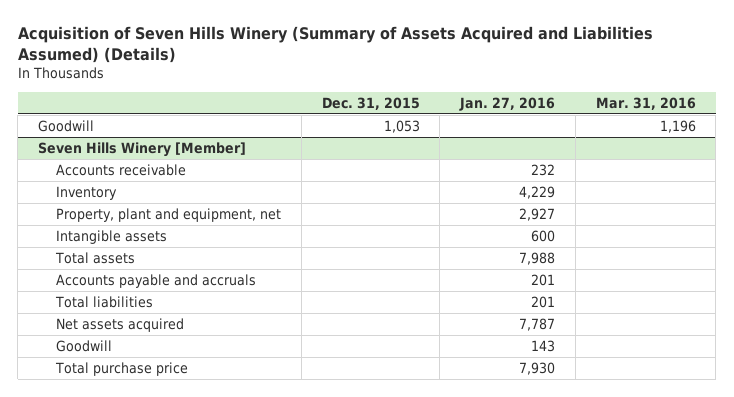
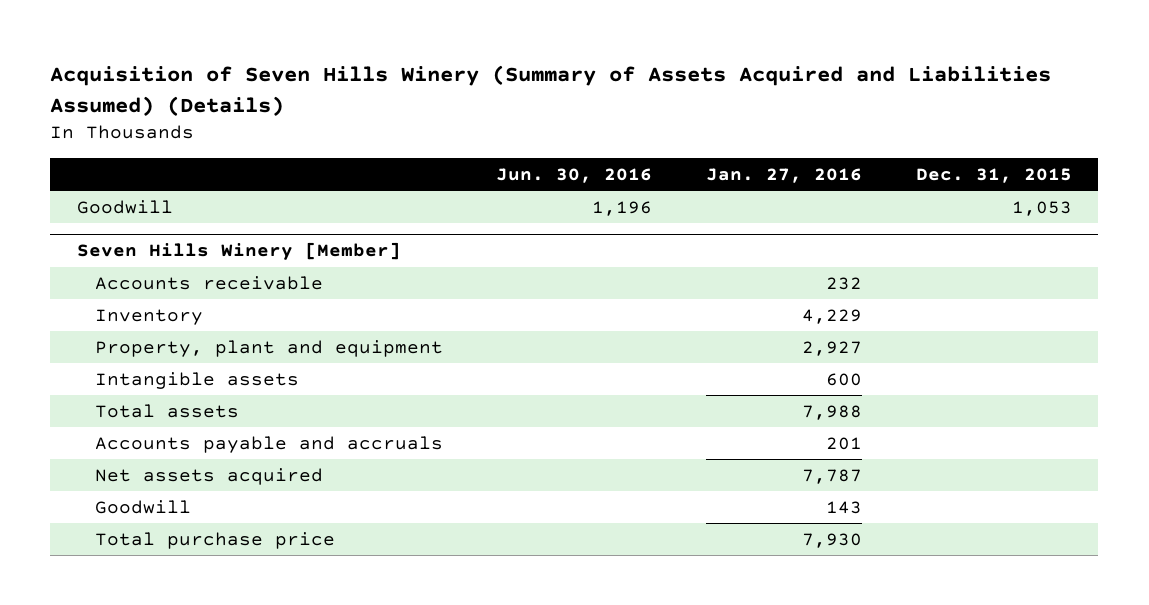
- | Dec. 31, 2015 | Jan. 27, 2016 | Mar. 31, 2016
+ | Jun. 30, 2016 | Jan. 27, 2016 | Dec. 31, 2015
@ Seven Hills Winery [Member]
- Property, plant and equipment, net | | 2,927 |
+ Property, plant and equipment | | 2,927 |
- Total liabilities | | 201 |

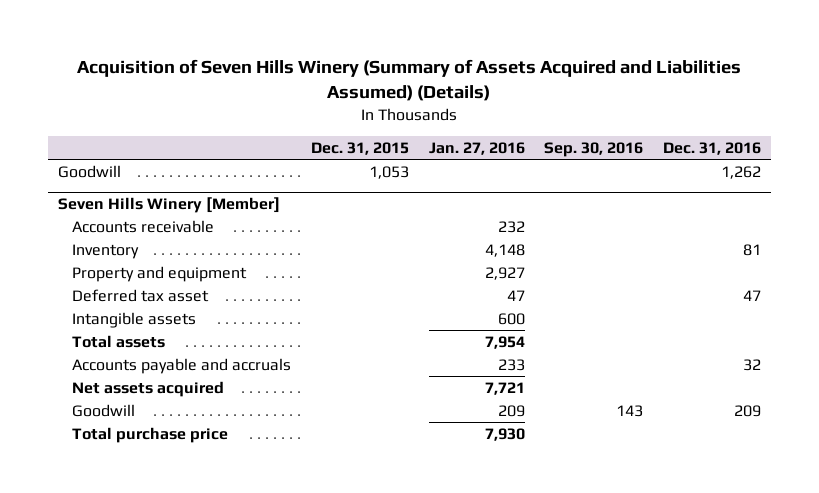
- | Jun. 30, 2016 | Jan. 27, 2016 | Dec. 31, 2015
+ | Dec. 31, 2015 | Jan. 27, 2016 | Sep. 30, 2016 | Dec. 31, 2016
@ Seven Hills Winery [Member]
- Inventory | | 4,229 |
- Property, plant and equipment | | 2,927 |
+ Inventory | | 4,148 | | 81
+ Property and equipment | | 2,927 | |
+ Deferred tax asset | | 47 | | 47
- Total assets | | 7,988 |
- Accounts payable and accruals | | 201 |
- Net assets acquired | | 7,787 |
- Goodwill | | 143 |
+ Total assets | | 7,954 | |
+ Accounts payable and accruals | | 233 | | 32
+ Net assets acquired | | 7,721 | |
+ Goodwill | | 209 | 143 | 209

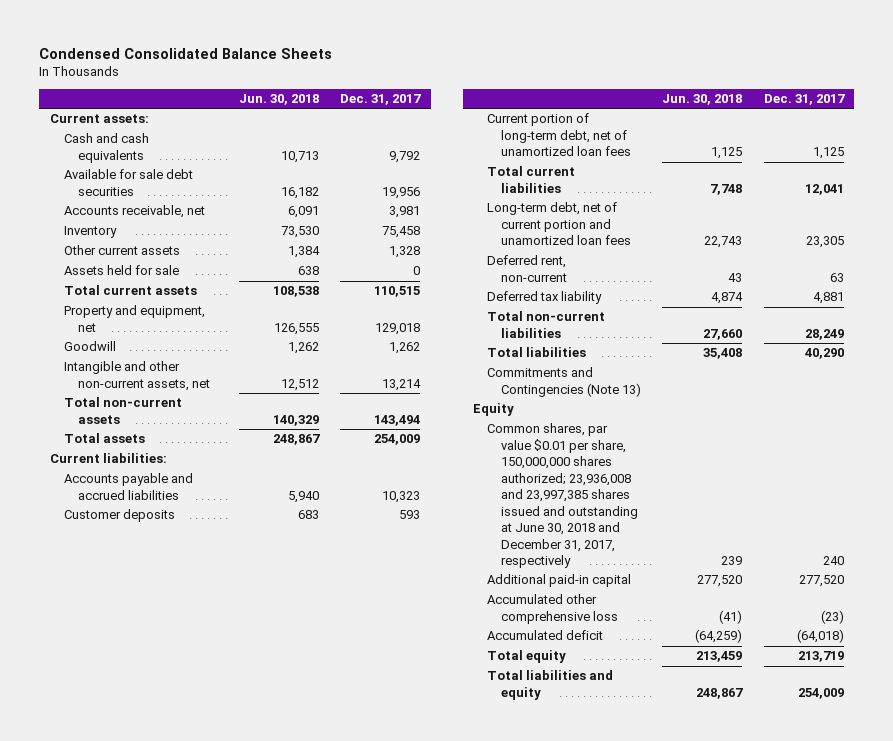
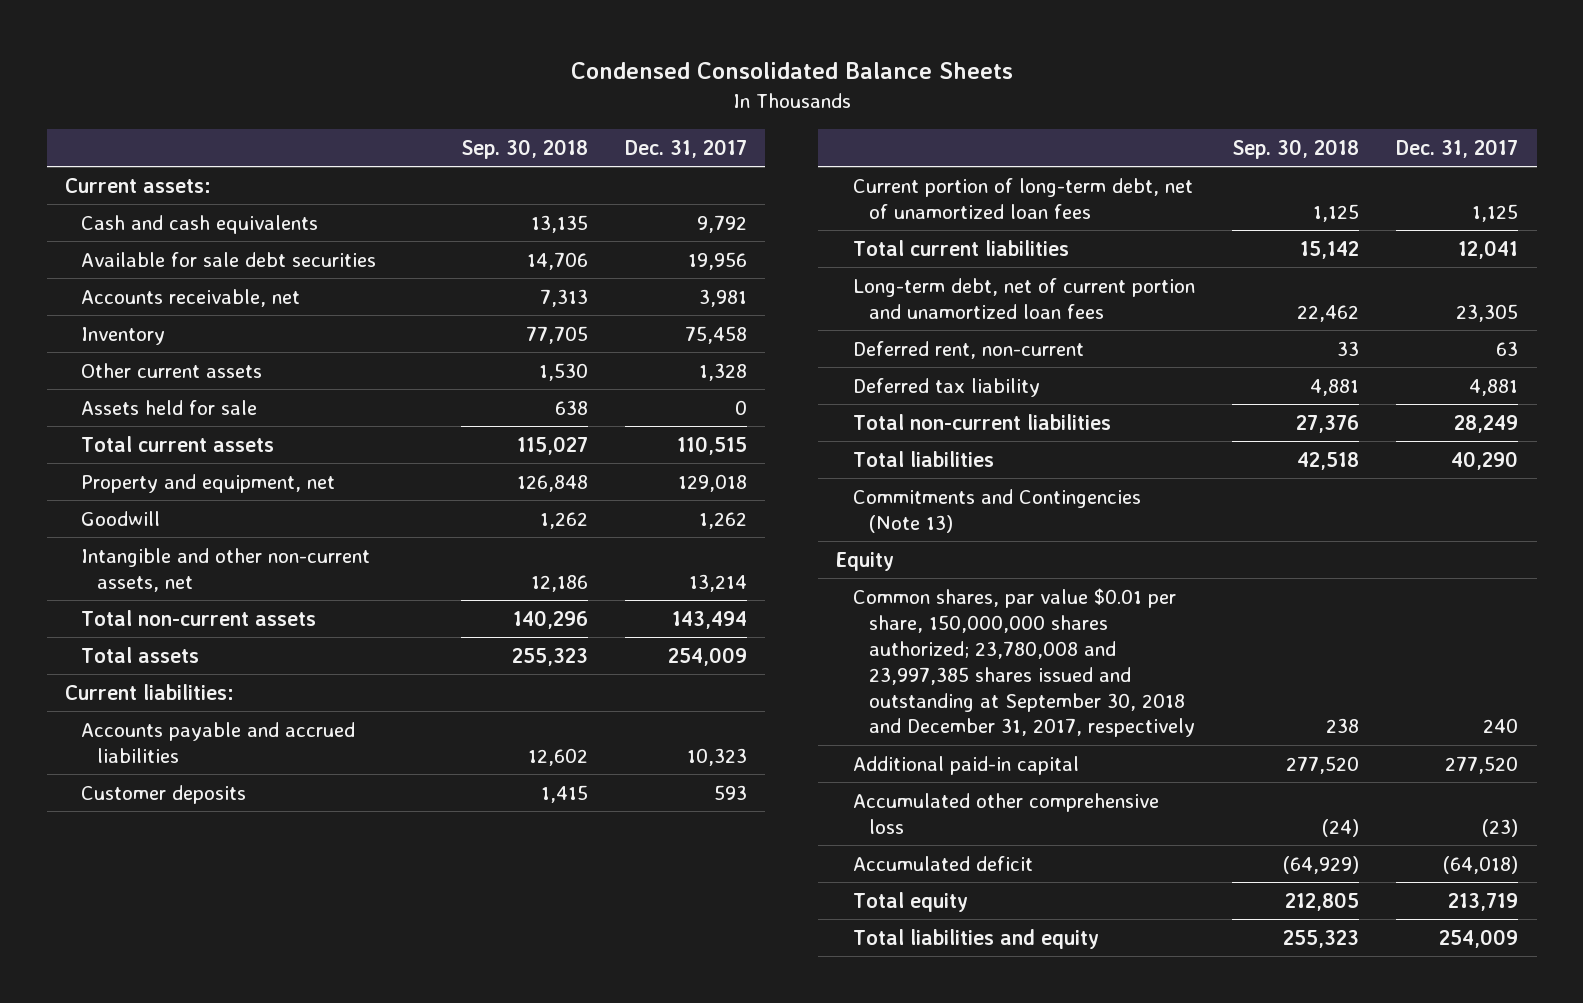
- | Jun. 30, 2018 | Dec. 31, 2017
+ | Sep. 30, 2018 | Dec. 31, 2017
- Common shares, par value $0.01 per share, 150,000,000 shares authorized; 23,936,008 and 23,997,385 shares issued and outstanding at June 30, 2018 and December 31, 2017, respectively | 239 | 240
+ Common shares, par value $0.01 per share, 150,000,000 shares authorized; 23,780,008 and 23,997,385 shares issued and outstanding at September 30, 2018 and December 31, 2017, respectively | 238 | 240

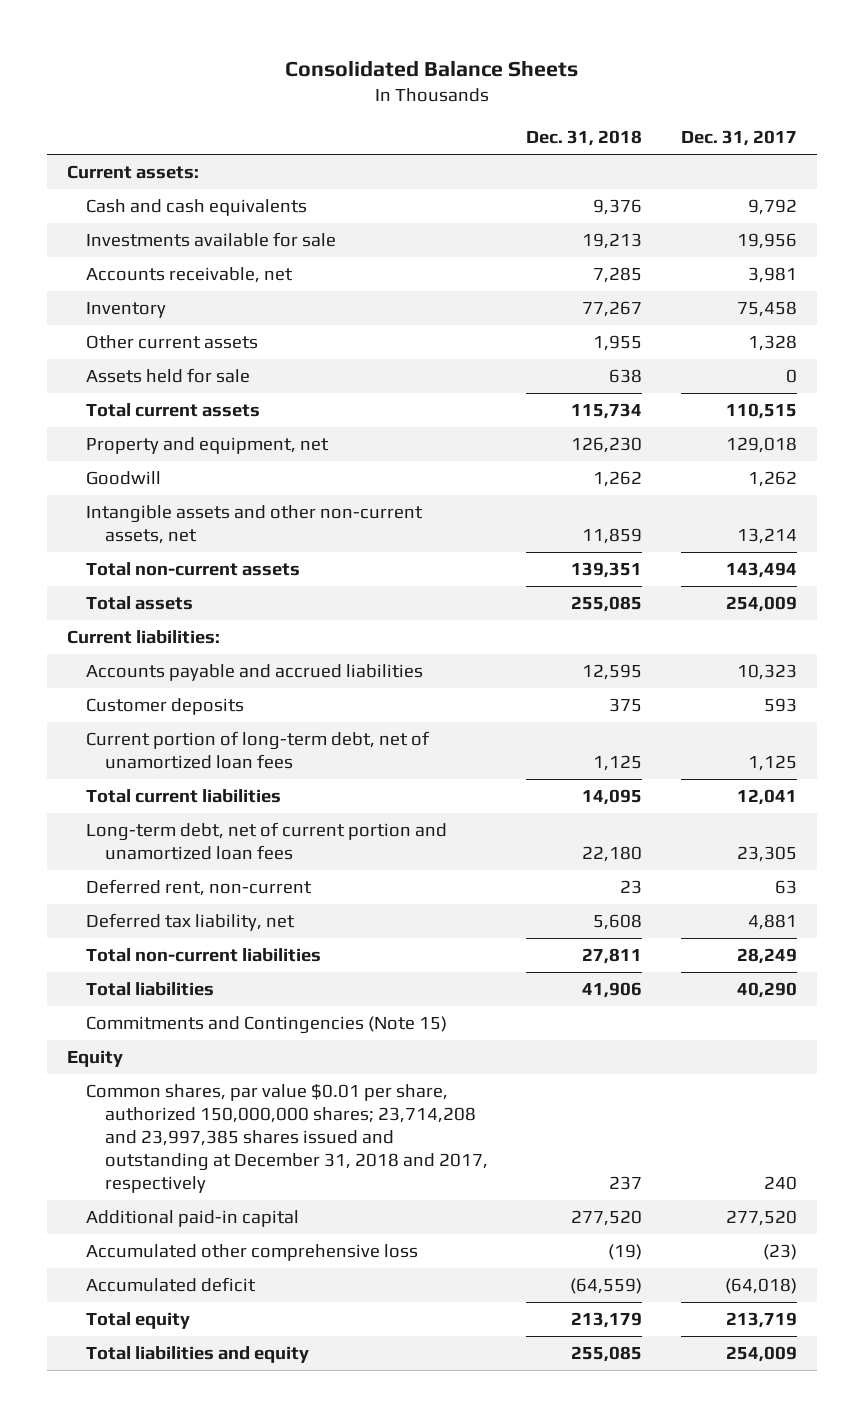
- Condensed Consolidated Balance Sheets
+ Consolidated Balance Sheets
- | Sep. 30, 2018 | Dec. 31, 2017
+ | Dec. 31, 2018 | Dec. 31, 2017
- Available for sale debt securities | 14,706 | 19,956
+ Investments available for sale | 19,213 | 19,956
- Intangible and other non-current assets, net | 12,186 | 13,214
+ Intangible assets and other non-current assets, net | 11,859 | 13,214
- Deferred tax liability | 4,881 | 4,881
+ Deferred tax liability, net | 5,608 | 4,881
- Commitments and Contingencies (Note 13)
+ Commitments and Contingencies (Note 15)
- Common shares, par value $0.01 per share, 150,000,000 shares authorized; 23,780,008 and 23,997,385 shares issued and outstanding at September 30, 2018 and December 31, 2017, respectively | 238 | 240
+ Common shares, par value $0.01 per share, authorized 150,000,000 shares; 23,714,208 and 23,997,385 shares issued and outstanding at December 31, 2018 and 2017, respectively | 237 | 240

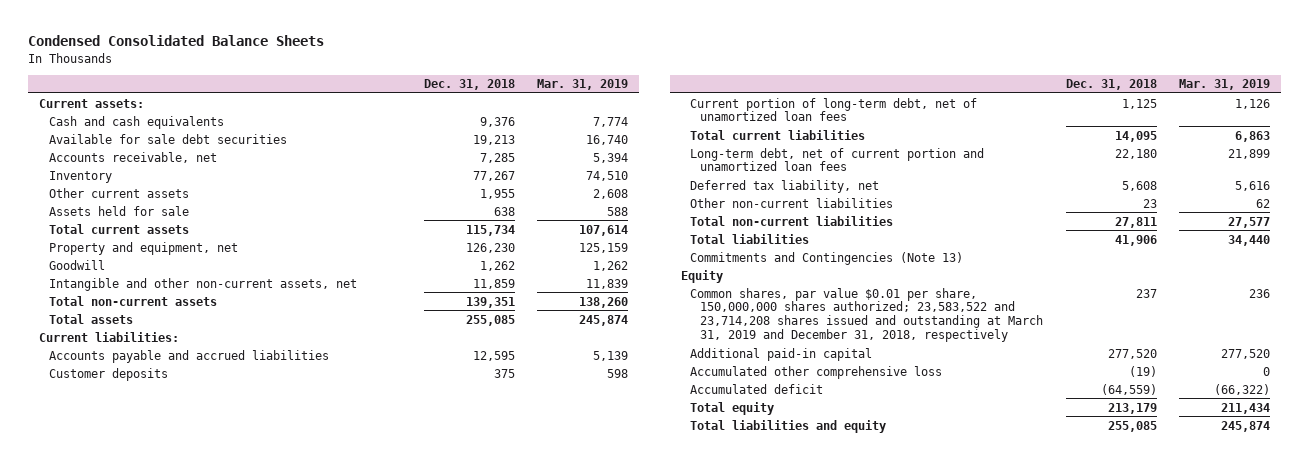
- Consolidated Balance Sheets
+ Condensed Consolidated Balance Sheets
- | Dec. 31, 2018 | Dec. 31, 2017
+ | Dec. 31, 2018 | Mar. 31, 2019
- Investments available for sale | 19,213 | 19,956
+ Available for sale debt securities | 19,213 | 16,740
- Intangible assets and other non-current assets, net | 11,859 | 13,214
+ Intangible and other non-current assets, net | 11,859 | 11,839
- Deferred rent, non-current | 23 | 63
+ Other non-current liabilities | 23 | 62
- Commitments and Contingencies (Note 15)
+ Commitments and Contingencies (Note 13)
- Common shares, par value $0.01 per share, authorized 150,000,000 shares; 23,714,208 and 23,997,385 shares issued and outstanding at December 31, 2018 and 2017, respectively | 237 | 240
+ Common shares, par value $0.01 per share, 150,000,000 shares authorized; 23,583,522 and 23,714,208 shares issued and outstanding at March 31, 2019 and December 31, 2018, respectively | 237 | 236

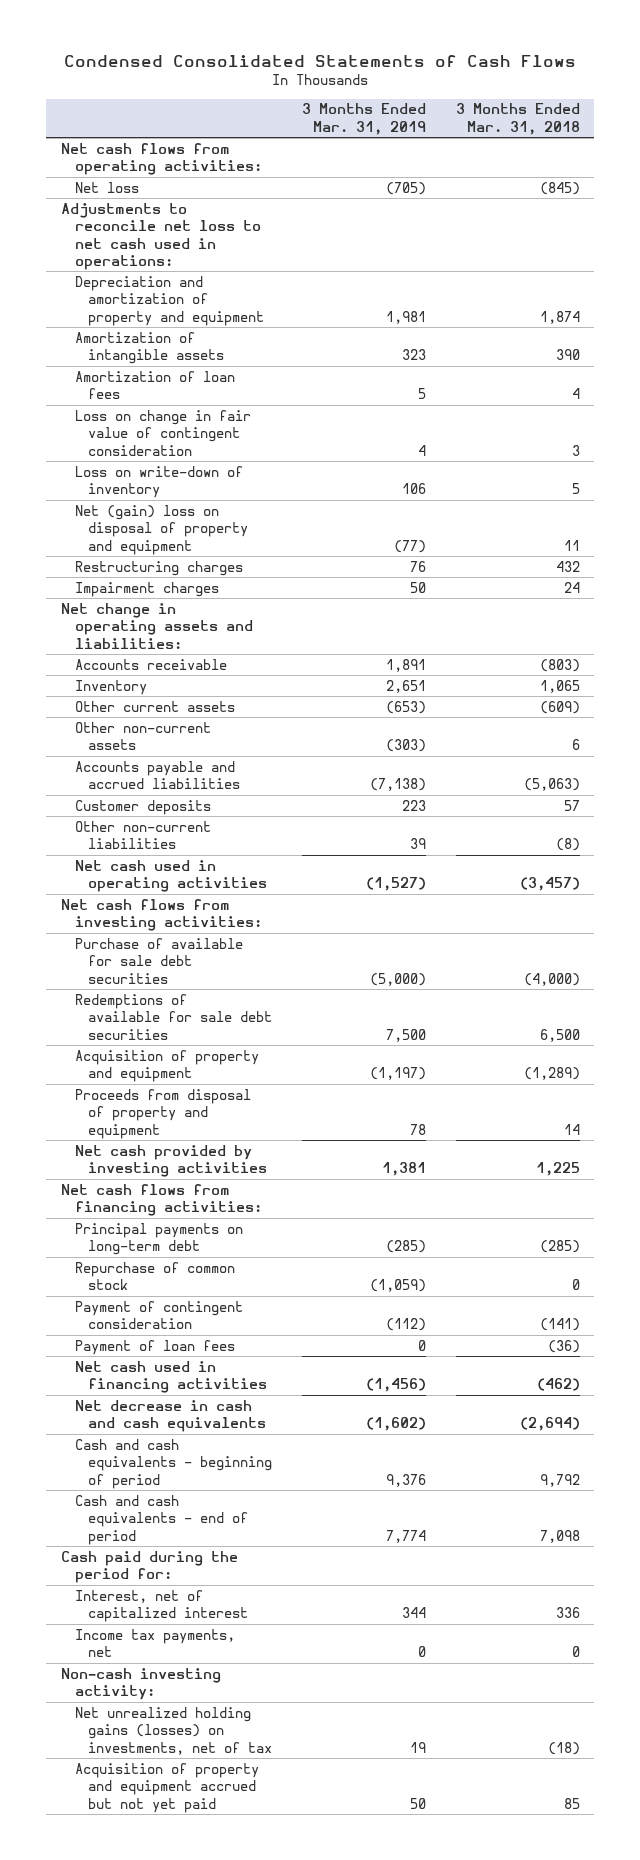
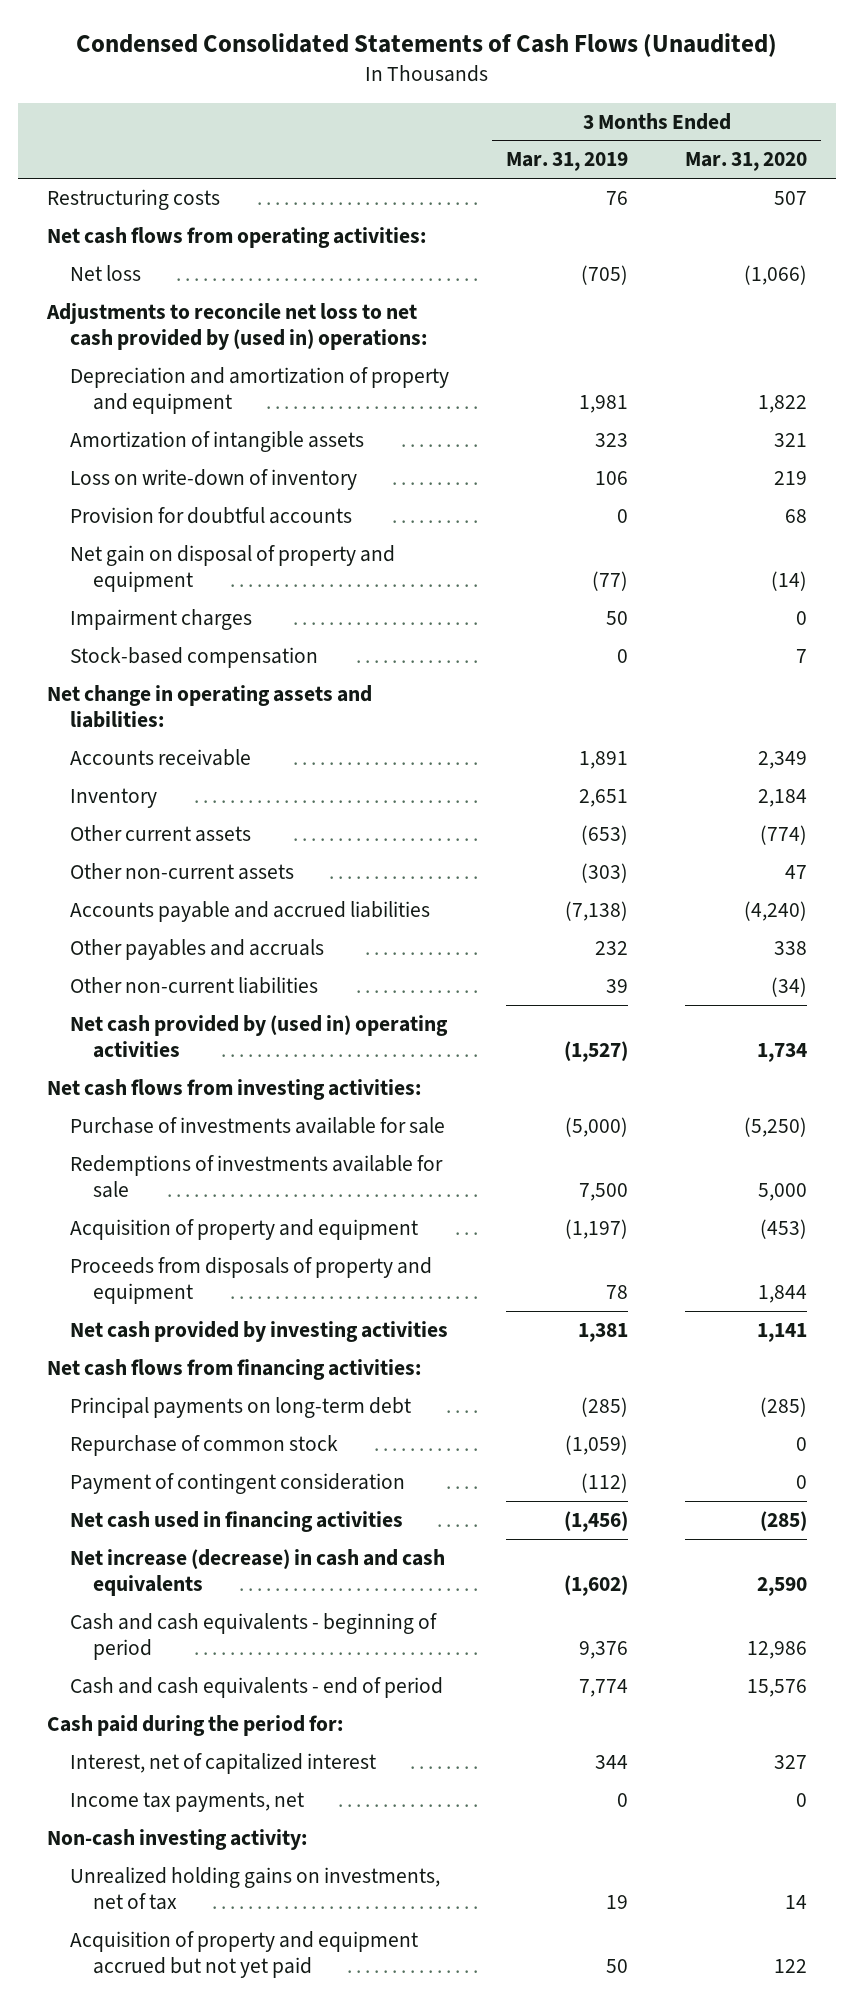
- Condensed Consolidated Statements of Cash Flows
+ Condensed Consolidated Statements of Cash Flows (Unaudited)
- | 3 Months Ended Mar. 31, 2019 | 3 Months Ended Mar. 31, 2018
+ | 3 Months Ended Mar. 31, 2019 | 3 Months Ended Mar. 31, 2020
+ Restructuring costs | 76 | 507
- Adjustments to reconcile net loss to net cash used in operations:
+ Adjustments to reconcile net loss to net cash provided by (used in) operations:
- Amortization of loan fees | 5 | 4
- Loss on change in fair value of contingent consideration | 4 | 3
- Net (gain) loss on disposal of property and equipment | (77) | 11
- Restructuring charges | 76 | 432
+ Provision for doubtful accounts | 0 | 68
+ Net gain on disposal of property and equipment | (77) | (14)
+ Stock-based compensation | 0 | 7
- Customer deposits | 223 | 57
+ Other payables and accruals | 232 | 338
- Net cash used in operating activities | (1,527) | (3,457)
+ Net cash provided by (used in) operating activities | (1,527) | 1,734
- Purchase of available for sale debt securities | (5,000) | (4,000)
- Redemptions of available for sale debt securities | 7,500 | 6,500
+ Purchase of investments available for sale | (5,000) | (5,250)
+ Redemptions of investments available for sale | 7,500 | 5,000
- Proceeds from disposal of property and equipment | 78 | 14
+ Proceeds from disposals of property and equipment | 78 | 1,844
- Payment of loan fees | 0 | (36)
- Net decrease in cash and cash equivalents | (1,602) | (2,694)
+ Net increase (decrease) in cash and cash equivalents | (1,602) | 2,590
- Net unrealized holding gains (losses) on investments, net of tax | 19 | (18)
+ Unrealized holding gains on investments, net of tax | 19 | 14

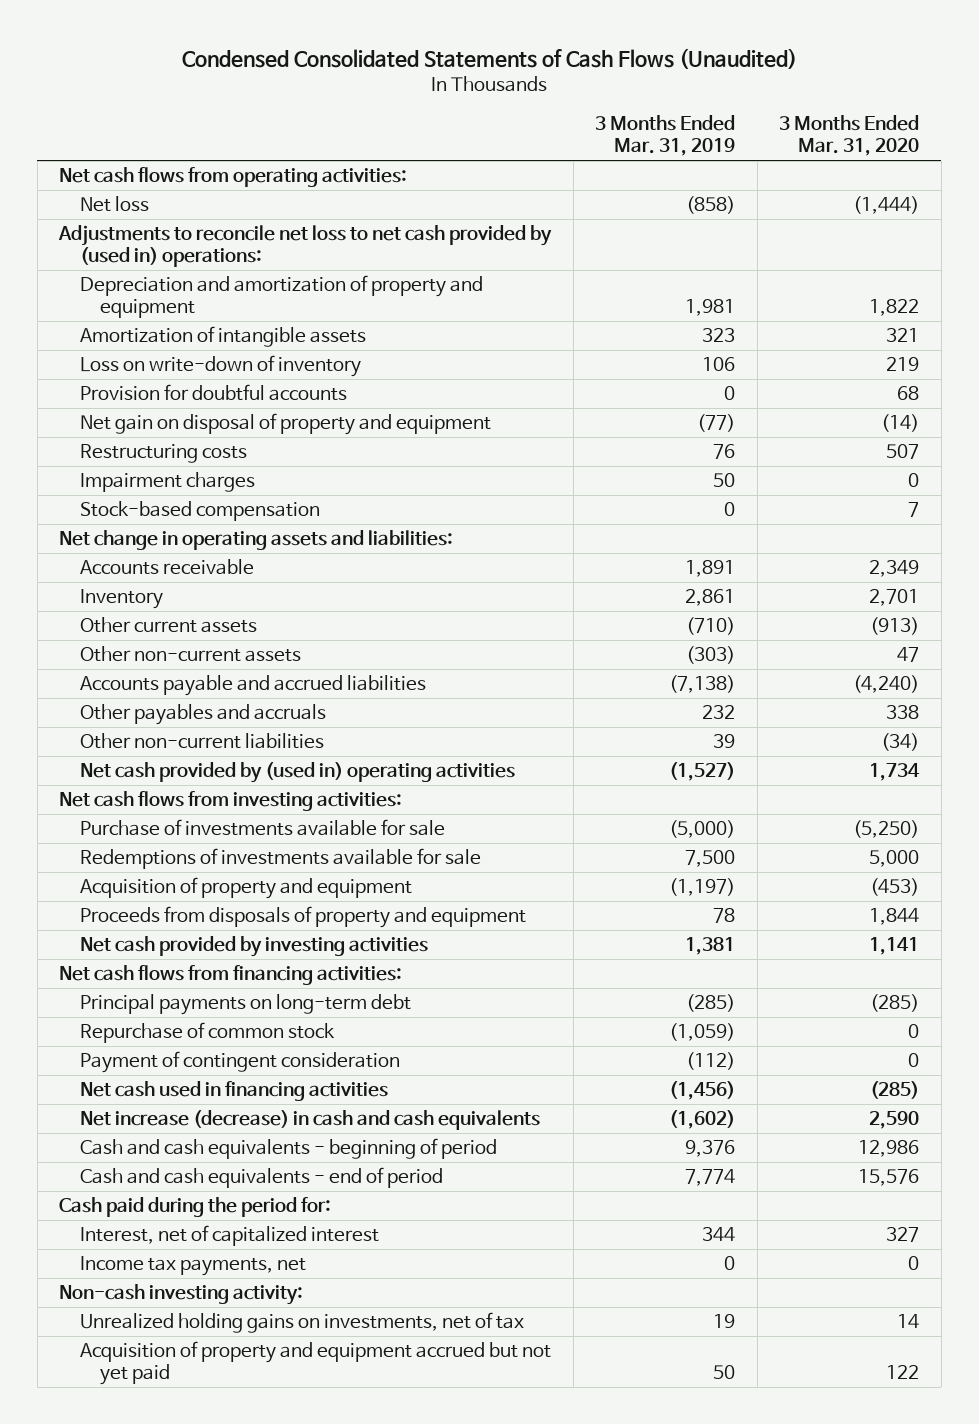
- Net loss | (705) | (1,066)
+ Net loss | (858) | (1,444)
moved down: Restructuring costs | 76 | 507
- Inventory | 2,651 | 2,184
- Other current assets | (653) | (774)
+ Inventory | 2,861 | 2,701
+ Other current assets | (710) | (913)

